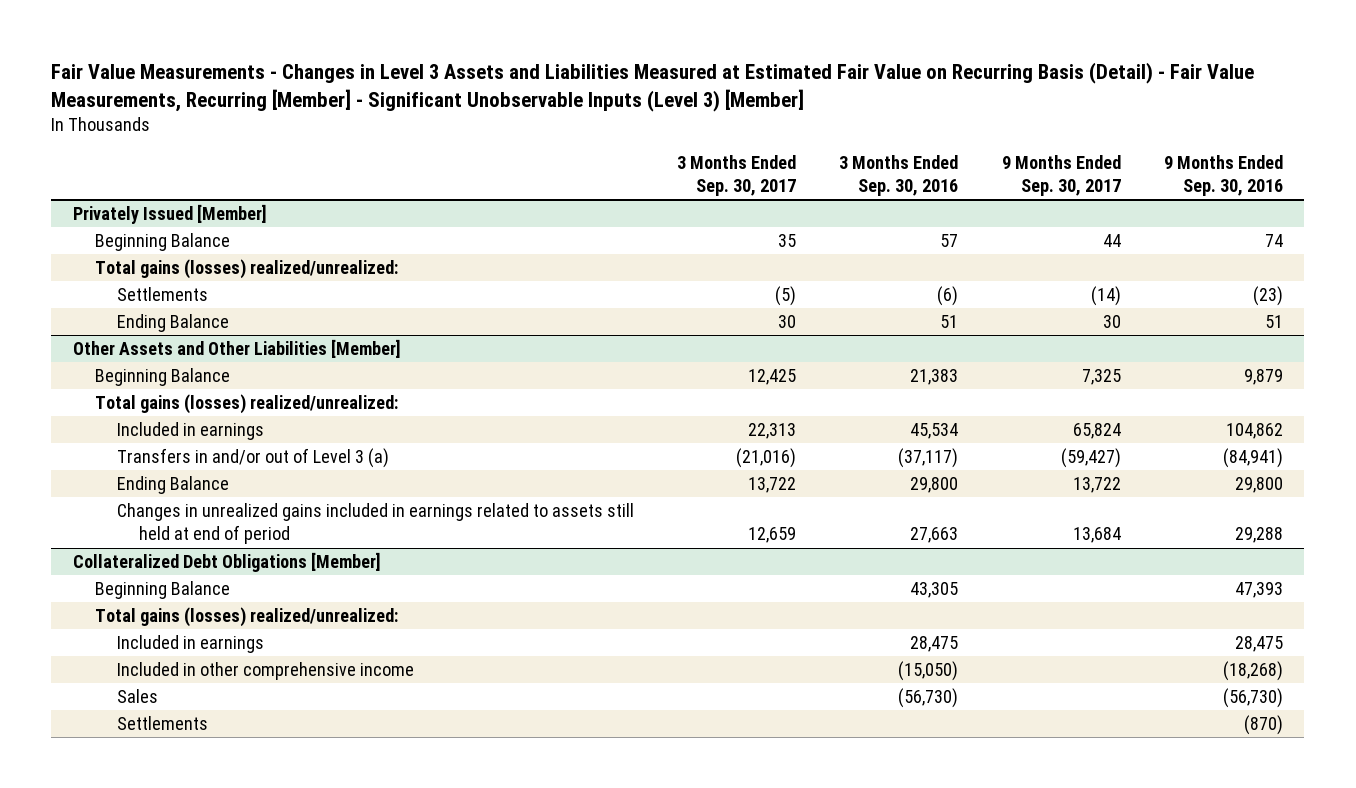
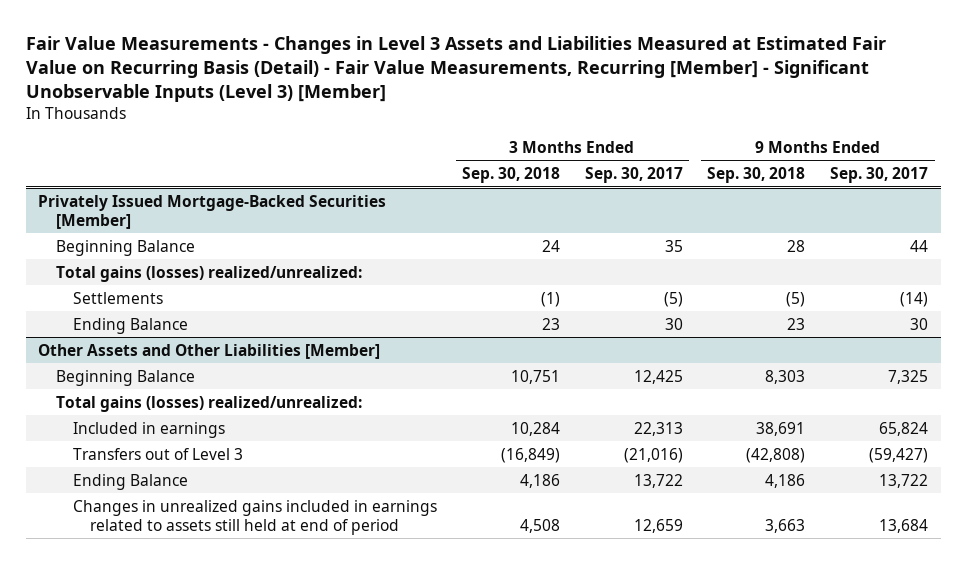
- | 3 Months Ended Sep. 30, 2017 | 3 Months Ended Sep. 30, 2016 | 9 Months Ended Sep. 30, 2017 | 9 Months Ended Sep. 30, 2016
+ | 3 Months Ended Sep. 30, 2018 | 3 Months Ended Sep. 30, 2017 | 9 Months Ended Sep. 30, 2018 | 9 Months Ended Sep. 30, 2017
- Privately Issued [Member]
+ Privately Issued Mortgage-Backed Securities [Member]
@ Other Assets and Other Liabilities [Member]
- Transfers in and/or out of Level 3 (a) | (21,016) | (37,117) | (59,427) | (84,941)
+ Transfers out of Level 3 | (16,849) | (21,016) | (42,808) | (59,427)
- Collateralized Debt Obligations [Member]
- Beginning Balance | | 43,305 | | 47,393
- Total gains (losses) realized/unrealized:
- Included in earnings | | 28,475 | | 28,475
- Included in other comprehensive income | | (15,050) | | (18,268)
- Sales | | (56,730) | | (56,730)
- Settlements | | | | (870)

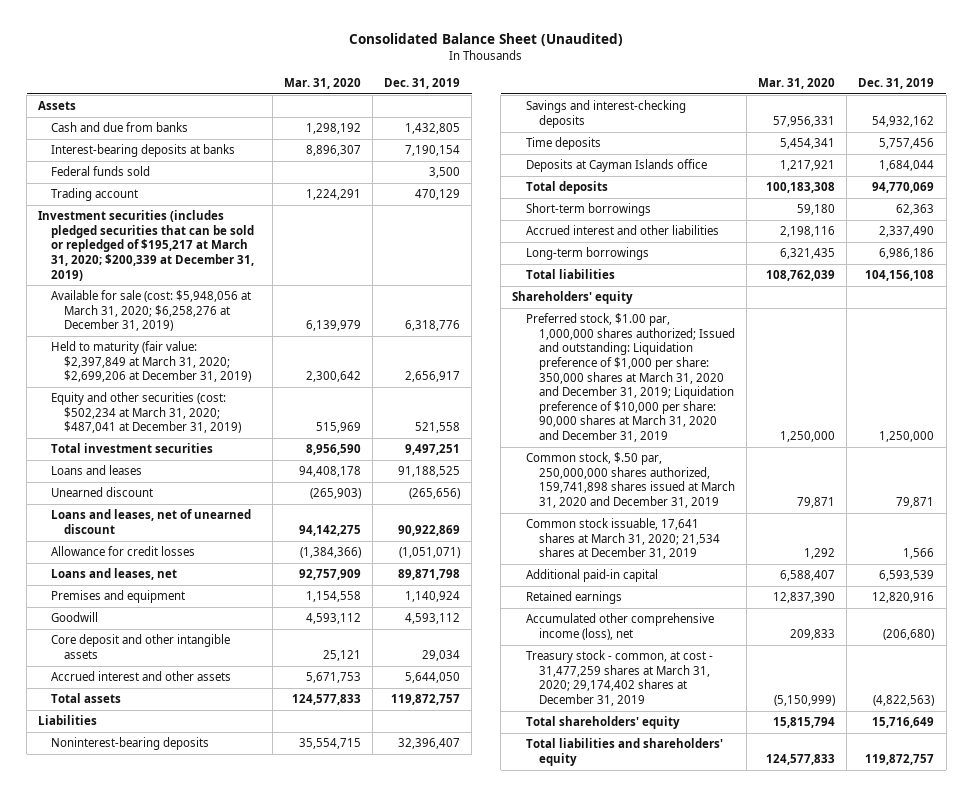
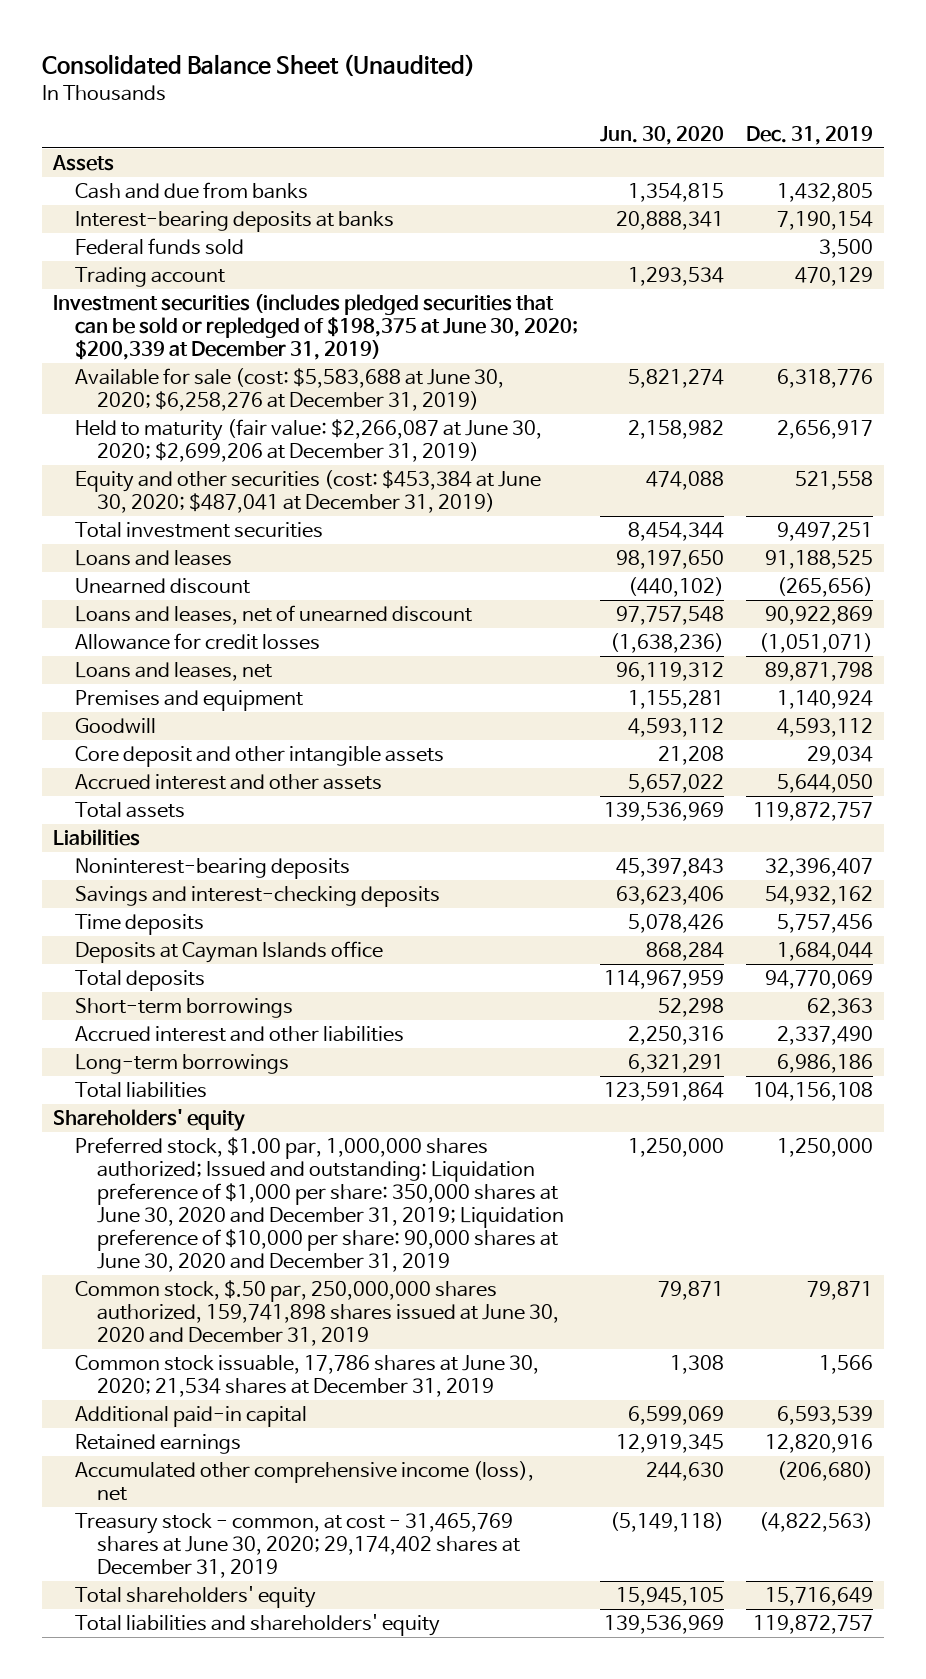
- | Mar. 31, 2020 | Dec. 31, 2019
+ | Jun. 30, 2020 | Dec. 31, 2019
- Investment securities (includes pledged securities that can be sold or repledged of $195,217 at March 31, 2020; $200,339 at December 31, 2019)
- Available for sale (cost: $5,948,056 at March 31, 2020; $6,258,276 at December 31, 2019) | 6,139,979 | 6,318,776
- Held to maturity (fair value: $2,397,849 at March 31, 2020; $2,699,206 at December 31, 2019) | 2,300,642 | 2,656,917
- Equity and other securities (cost: $502,234 at March 31, 2020; $487,041 at December 31, 2019) | 515,969 | 521,558
+ Investment securities (includes pledged securities that can be sold or repledged of $198,375 at June 30, 2020; $200,339 at December 31, 2019)
+ Available for sale (cost: $5,583,688 at June 30, 2020; $6,258,276 at December 31, 2019) | 5,821,274 | 6,318,776
+ Held to maturity (fair value: $2,266,087 at June 30, 2020; $2,699,206 at December 31, 2019) | 2,158,982 | 2,656,917
+ Equity and other securities (cost: $453,384 at June 30, 2020; $487,041 at December 31, 2019) | 474,088 | 521,558
- Preferred stock, $1.00 par, 1,000,000 shares authorized; Issued and outstanding: Liquidation preference of $1,000 per share: 350,000 shares at March 31, 2020 and December 31, 2019; Liquidation preference of $10,000 per share: 90,000 shares at March 31, 2020 and December 31, 2019 | 1,250,000 | 1,250,000
- Common stock, $.50 par, 250,000,000 shares authorized, 159,741,898 shares issued at March 31, 2020 and December 31, 2019 | 79,871 | 79,871
- Common stock issuable, 17,641 shares at March 31, 2020; 21,534 shares at December 31, 2019 | 1,292 | 1,566
+ Preferred stock, $1.00 par, 1,000,000 shares authorized; Issued and outstanding: Liquidation preference of $1,000 per share: 350,000 shares at June 30, 2020 and December 31, 2019; Liquidation preference of $10,000 per share: 90,000 shares at June 30, 2020 and December 31, 2019 | 1,250,000 | 1,250,000
+ Common stock, $.50 par, 250,000,000 shares authorized, 159,741,898 shares issued at June 30, 2020 and December 31, 2019 | 79,871 | 79,871
+ Common stock issuable, 17,786 shares at June 30, 2020; 21,534 shares at December 31, 2019 | 1,308 | 1,566
- Treasury stock - common, at cost - 31,477,259 shares at March 31, 2020; 29,174,402 shares at December 31, 2019 | (5,150,999) | (4,822,563)
+ Treasury stock - common, at cost - 31,465,769 shares at June 30, 2020; 29,174,402 shares at December 31, 2019 | (5,149,118) | (4,822,563)

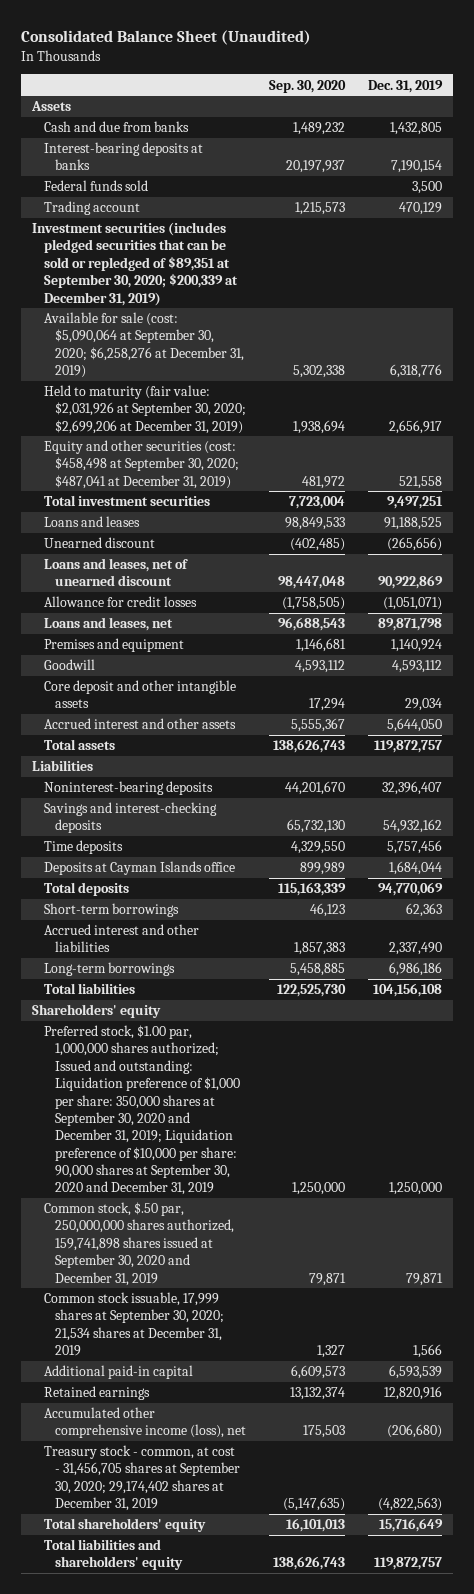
- | Jun. 30, 2020 | Dec. 31, 2019
+ | Sep. 30, 2020 | Dec. 31, 2019
- Investment securities (includes pledged securities that can be sold or repledged of $198,375 at June 30, 2020; $200,339 at December 31, 2019)
- Available for sale (cost: $5,583,688 at June 30, 2020; $6,258,276 at December 31, 2019) | 5,821,274 | 6,318,776
- Held to maturity (fair value: $2,266,087 at June 30, 2020; $2,699,206 at December 31, 2019) | 2,158,982 | 2,656,917
- Equity and other securities (cost: $453,384 at June 30, 2020; $487,041 at December 31, 2019) | 474,088 | 521,558
+ Investment securities (includes pledged securities that can be sold or repledged of $89,351 at September 30, 2020; $200,339 at December 31, 2019)
+ Available for sale (cost: $5,090,064 at September 30, 2020; $6,258,276 at December 31, 2019) | 5,302,338 | 6,318,776
+ Held to maturity (fair value: $2,031,926 at September 30, 2020; $2,699,206 at December 31, 2019) | 1,938,694 | 2,656,917
+ Equity and other securities (cost: $458,498 at September 30, 2020; $487,041 at December 31, 2019) | 481,972 | 521,558
- Preferred stock, $1.00 par, 1,000,000 shares authorized; Issued and outstanding: Liquidation preference of $1,000 per share: 350,000 shares at June 30, 2020 and December 31, 2019; Liquidation preference of $10,000 per share: 90,000 shares at June 30, 2020 and December 31, 2019 | 1,250,000 | 1,250,000
- Common stock, $.50 par, 250,000,000 shares authorized, 159,741,898 shares issued at June 30, 2020 and December 31, 2019 | 79,871 | 79,871
- Common stock issuable, 17,786 shares at June 30, 2020; 21,534 shares at December 31, 2019 | 1,308 | 1,566
+ Preferred stock, $1.00 par, 1,000,000 shares authorized; Issued and outstanding: Liquidation preference of $1,000 per share: 350,000 shares at September 30, 2020 and December 31, 2019; Liquidation preference of $10,000 per share: 90,000 shares at September 30, 2020 and December 31, 2019 | 1,250,000 | 1,250,000
+ Common stock, $.50 par, 250,000,000 shares authorized, 159,741,898 shares issued at September 30, 2020 and December 31, 2019 | 79,871 | 79,871
+ Common stock issuable, 17,999 shares at September 30, 2020; 21,534 shares at December 31, 2019 | 1,327 | 1,566
- Treasury stock - common, at cost - 31,465,769 shares at June 30, 2020; 29,174,402 shares at December 31, 2019 | (5,149,118) | (4,822,563)
+ Treasury stock - common, at cost - 31,456,705 shares at September 30, 2020; 29,174,402 shares at December 31, 2019 | (5,147,635) | (4,822,563)

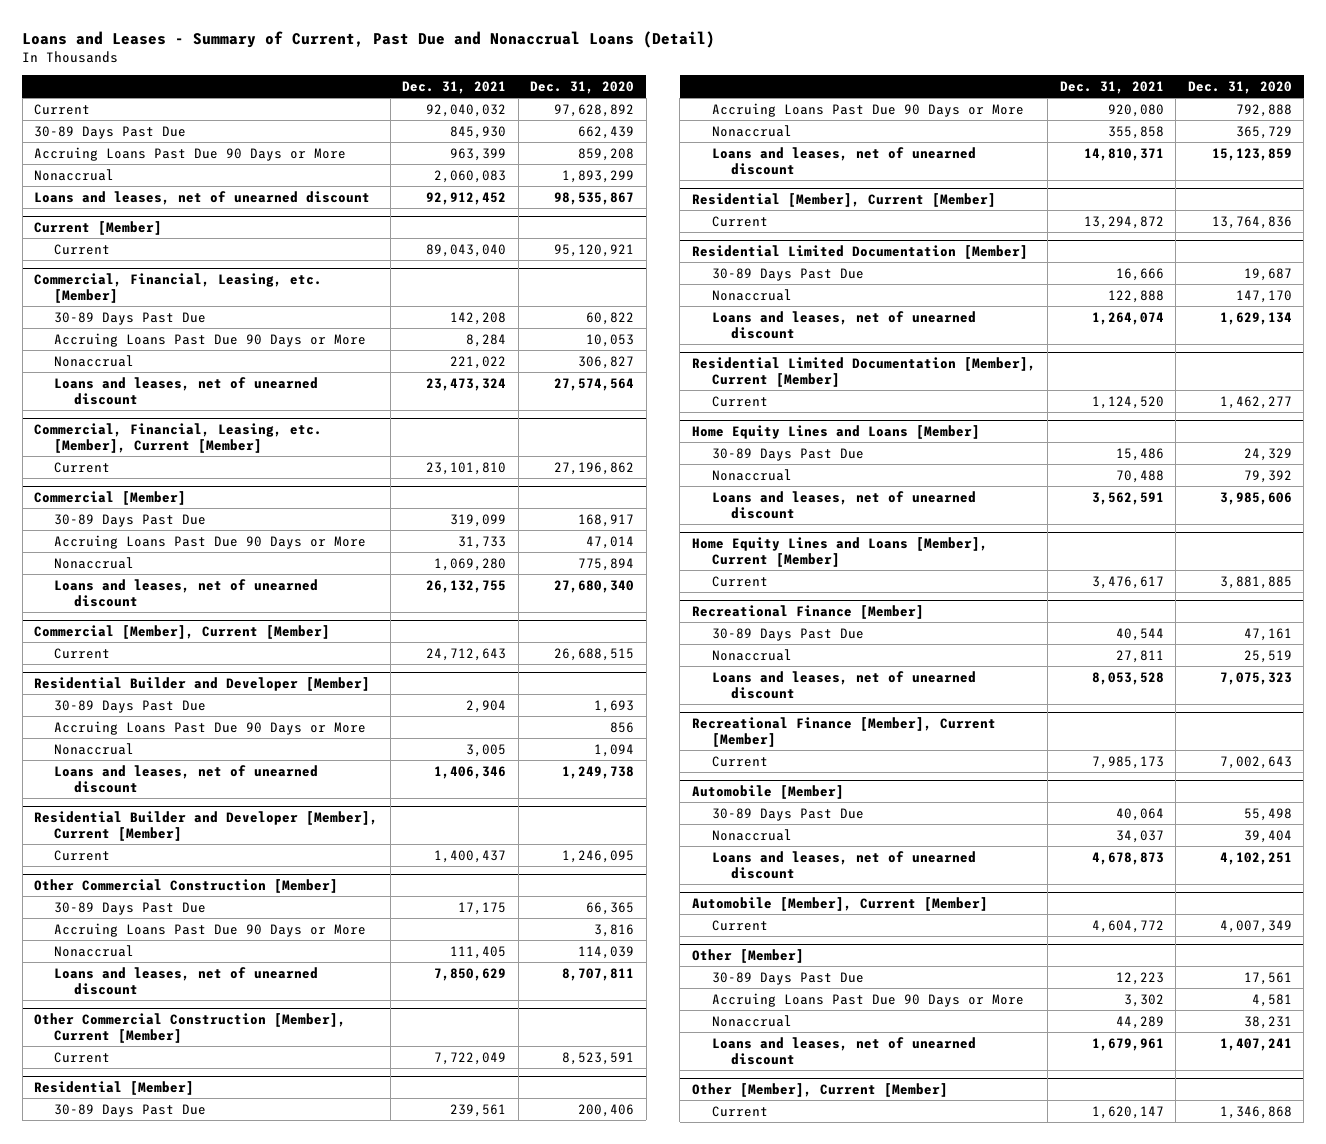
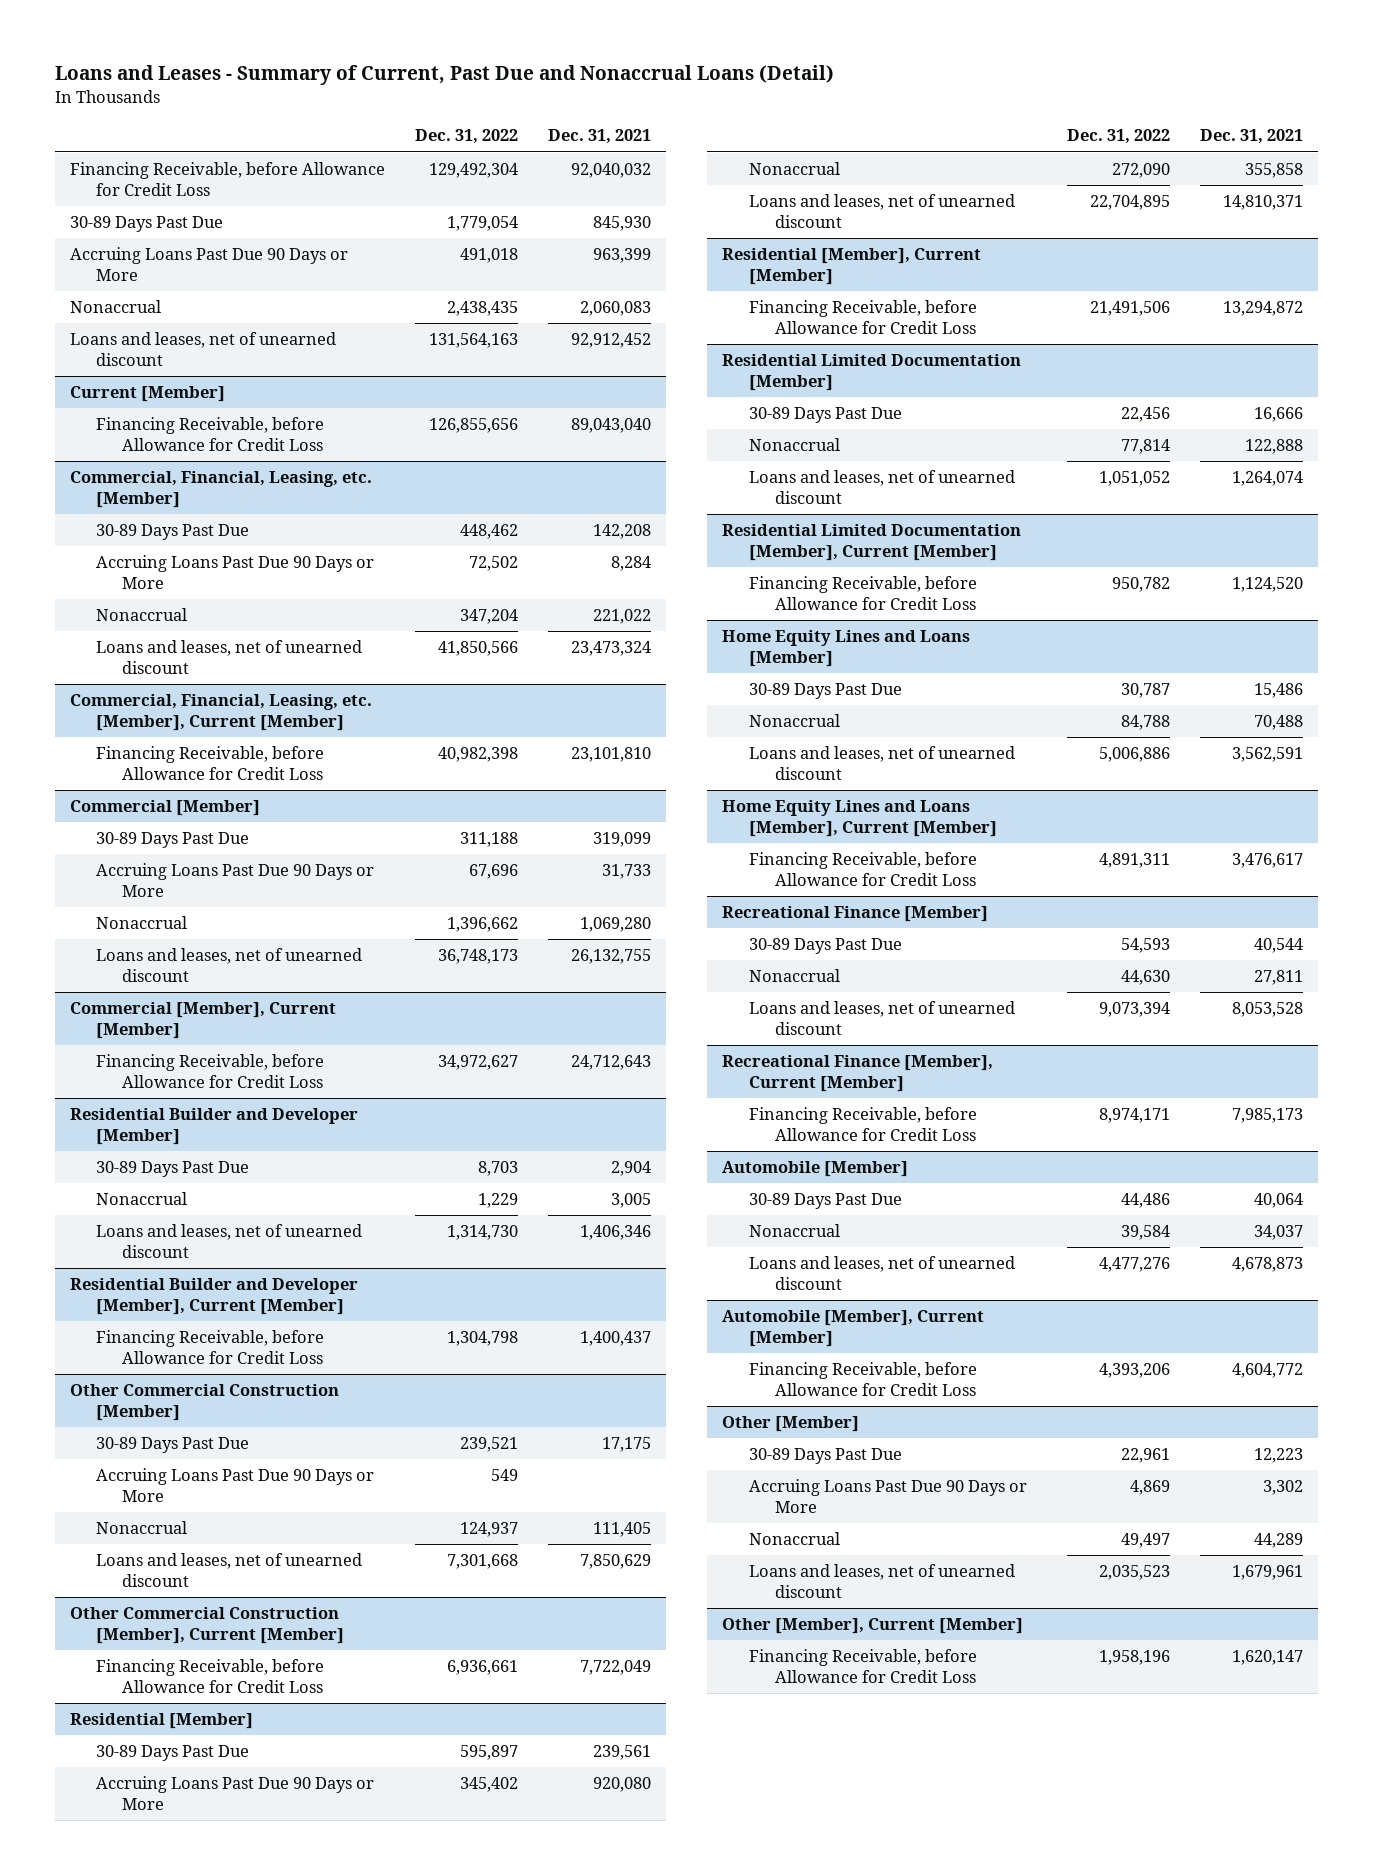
- | Dec. 31, 2021 | Dec. 31, 2020
+ | Dec. 31, 2022 | Dec. 31, 2021
- Current | 92,040,032 | 97,628,892
+ Financing Receivable, before Allowance for Credit Loss | 129,492,304 | 92,040,032
@ Current [Member]
- Current | 89,043,040 | 95,120,921
+ Financing Receivable, before Allowance for Credit Loss | 126,855,656 | 89,043,040
@ Commercial, Financial, Leasing, etc. [Member], Current [Member]
- Current | 23,101,810 | 27,196,862
+ Financing Receivable, before Allowance for Credit Loss | 40,982,398 | 23,101,810
@ Commercial [Member], Current [Member]
- Current | 24,712,643 | 26,688,515
+ Financing Receivable, before Allowance for Credit Loss | 34,972,627 | 24,712,643
@ Residential Builder and Developer [Member]
- Accruing Loans Past Due 90 Days or More | | 856
@ Residential Builder and Developer [Member], Current [Member]
- Current | 1,400,437 | 1,246,095
+ Financing Receivable, before Allowance for Credit Loss | 1,304,798 | 1,400,437
@ Other Commercial Construction [Member], Current [Member]
- Current | 7,722,049 | 8,523,591
+ Financing Receivable, before Allowance for Credit Loss | 6,936,661 | 7,722,049
@ Residential [Member], Current [Member]
- Current | 13,294,872 | 13,764,836
+ Financing Receivable, before Allowance for Credit Loss | 21,491,506 | 13,294,872
@ Residential Limited Documentation [Member], Current [Member]
- Current | 1,124,520 | 1,462,277
+ Financing Receivable, before Allowance for Credit Loss | 950,782 | 1,124,520
@ Home Equity Lines and Loans [Member], Current [Member]
- Current | 3,476,617 | 3,881,885
+ Financing Receivable, before Allowance for Credit Loss | 4,891,311 | 3,476,617
@ Recreational Finance [Member], Current [Member]
- Current | 7,985,173 | 7,002,643
+ Financing Receivable, before Allowance for Credit Loss | 8,974,171 | 7,985,173
@ Automobile [Member], Current [Member]
- Current | 4,604,772 | 4,007,349
+ Financing Receivable, before Allowance for Credit Loss | 4,393,206 | 4,604,772
@ Other [Member], Current [Member]
- Current | 1,620,147 | 1,346,868
+ Financing Receivable, before Allowance for Credit Loss | 1,958,196 | 1,620,147

